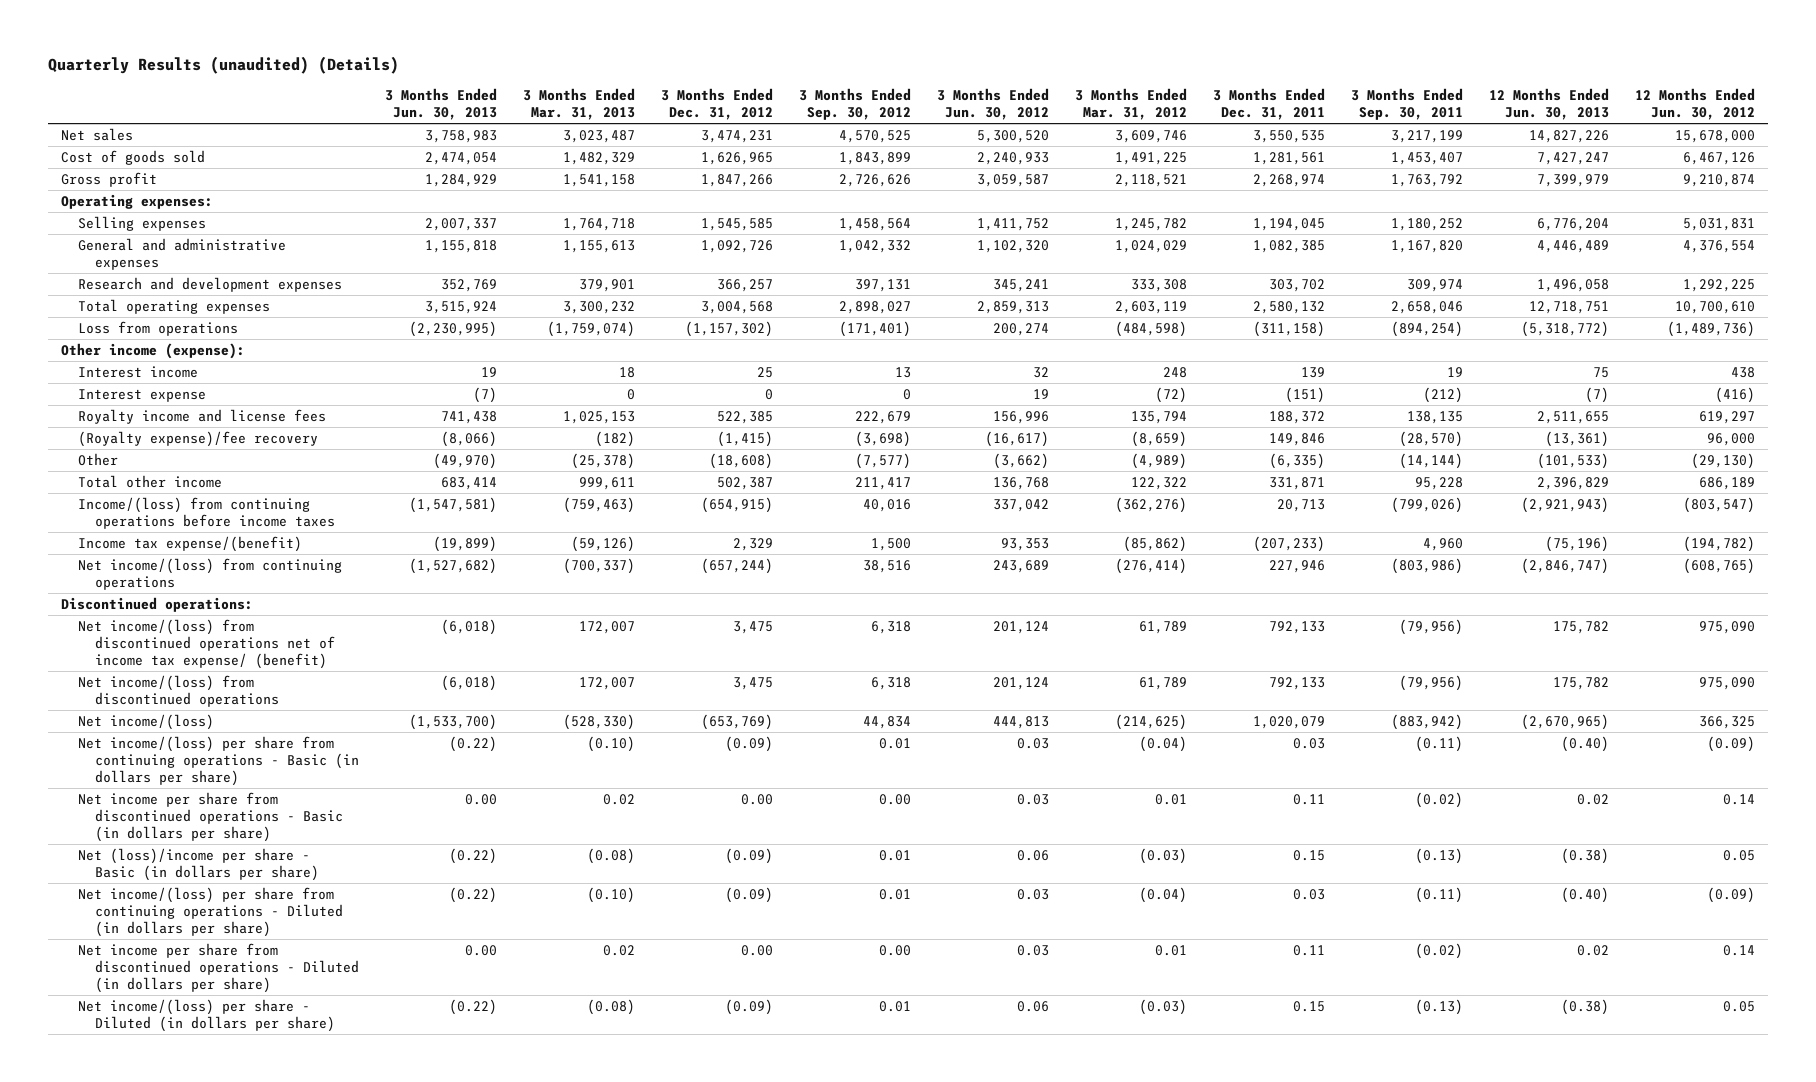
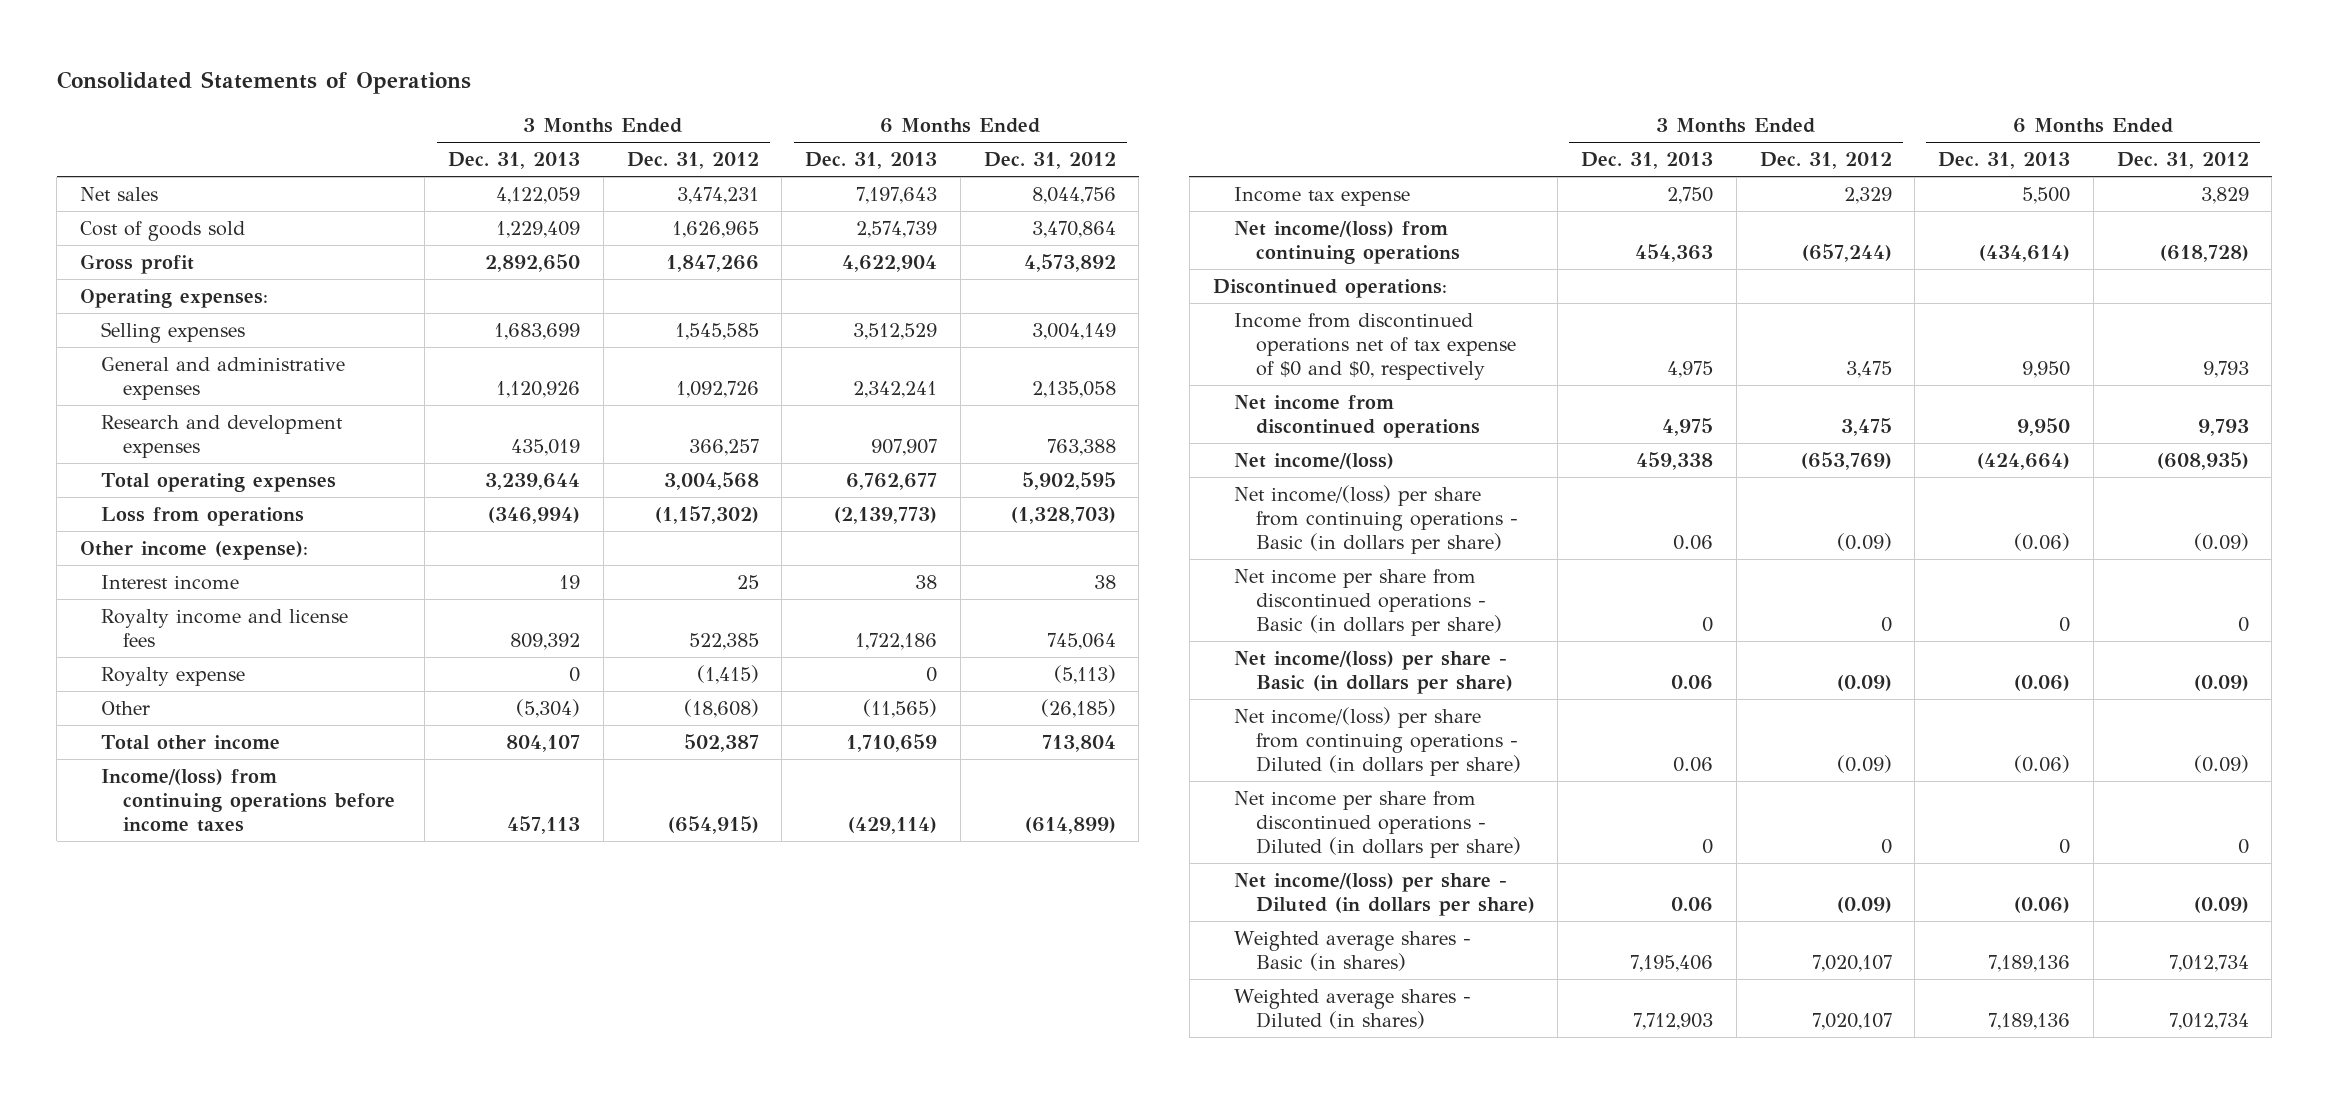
- Quarterly Results (unaudited) (Details)
+ Consolidated Statements of Operations
- | 3 Months Ended Jun. 30, 2013 | 3 Months Ended Mar. 31, 2013 | 3 Months Ended Dec. 31, 2012 | 3 Months Ended Sep. 30, 2012 | 3 Months Ended Jun. 30, 2012 | 3 Months Ended Mar. 31, 2012 | 3 Months Ended Dec. 31, 2011 | 3 Months Ended Sep. 30, 2011 | 12 Months Ended Jun. 30, 2013 | 12 Months Ended Jun. 30, 2012
+ | 3 Months Ended Dec. 31, 2013 | 3 Months Ended Dec. 31, 2012 | 6 Months Ended Dec. 31, 2013 | 6 Months Ended Dec. 31, 2012
- Interest expense | (7) | 0 | 0 | 0 | 19 | (72) | (151) | (212) | (7) | (416)
- (Royalty expense)/fee recovery | (8,066) | (182) | (1,415) | (3,698) | (16,617) | (8,659) | 149,846 | (28,570) | (13,361) | 96,000
+ Royalty expense | 0 | (1,415) | 0 | (5,113)
- Income tax expense/(benefit) | (19,899) | (59,126) | 2,329 | 1,500 | 93,353 | (85,862) | (207,233) | 4,960 | (75,196) | (194,782)
+ Income tax expense | 2,750 | 2,329 | 5,500 | 3,829
- Net income/(loss) from discontinued operations net of income tax expense/ (benefit) | (6,018) | 172,007 | 3,475 | 6,318 | 201,124 | 61,789 | 792,133 | (79,956) | 175,782 | 975,090
- Net income/(loss) from discontinued operations | (6,018) | 172,007 | 3,475 | 6,318 | 201,124 | 61,789 | 792,133 | (79,956) | 175,782 | 975,090
+ Income from discontinued operations net of tax expense of $0 and $0, respectively | 4,975 | 3,475 | 9,950 | 9,793
+ Net income from discontinued operations | 4,975 | 3,475 | 9,950 | 9,793
- Net income per share from discontinued operations - Basic (in dollars per share) | 0.00 | 0.02 | 0.00 | 0.00 | 0.03 | 0.01 | 0.11 | (0.02) | 0.02 | 0.14
- Net (loss)/income per share - Basic (in dollars per share) | (0.22) | (0.08) | (0.09) | 0.01 | 0.06 | (0.03) | 0.15 | (0.13) | (0.38) | 0.05
+ Net income per share from discontinued operations - Basic (in dollars per share) | 0 | 0 | 0 | 0
+ Net income/(loss) per share - Basic (in dollars per share) | 0.06 | (0.09) | (0.06) | (0.09)
- Net income per share from discontinued operations - Diluted (in dollars per share) | 0.00 | 0.02 | 0.00 | 0.00 | 0.03 | 0.01 | 0.11 | (0.02) | 0.02 | 0.14
+ Net income per share from discontinued operations - Diluted (in dollars per share) | 0 | 0 | 0 | 0
+ Weighted average shares - Basic (in shares) | 7,195,406 | 7,020,107 | 7,189,136 | 7,012,734
+ Weighted average shares - Diluted (in shares) | 7,712,903 | 7,020,107 | 7,189,136 | 7,012,734

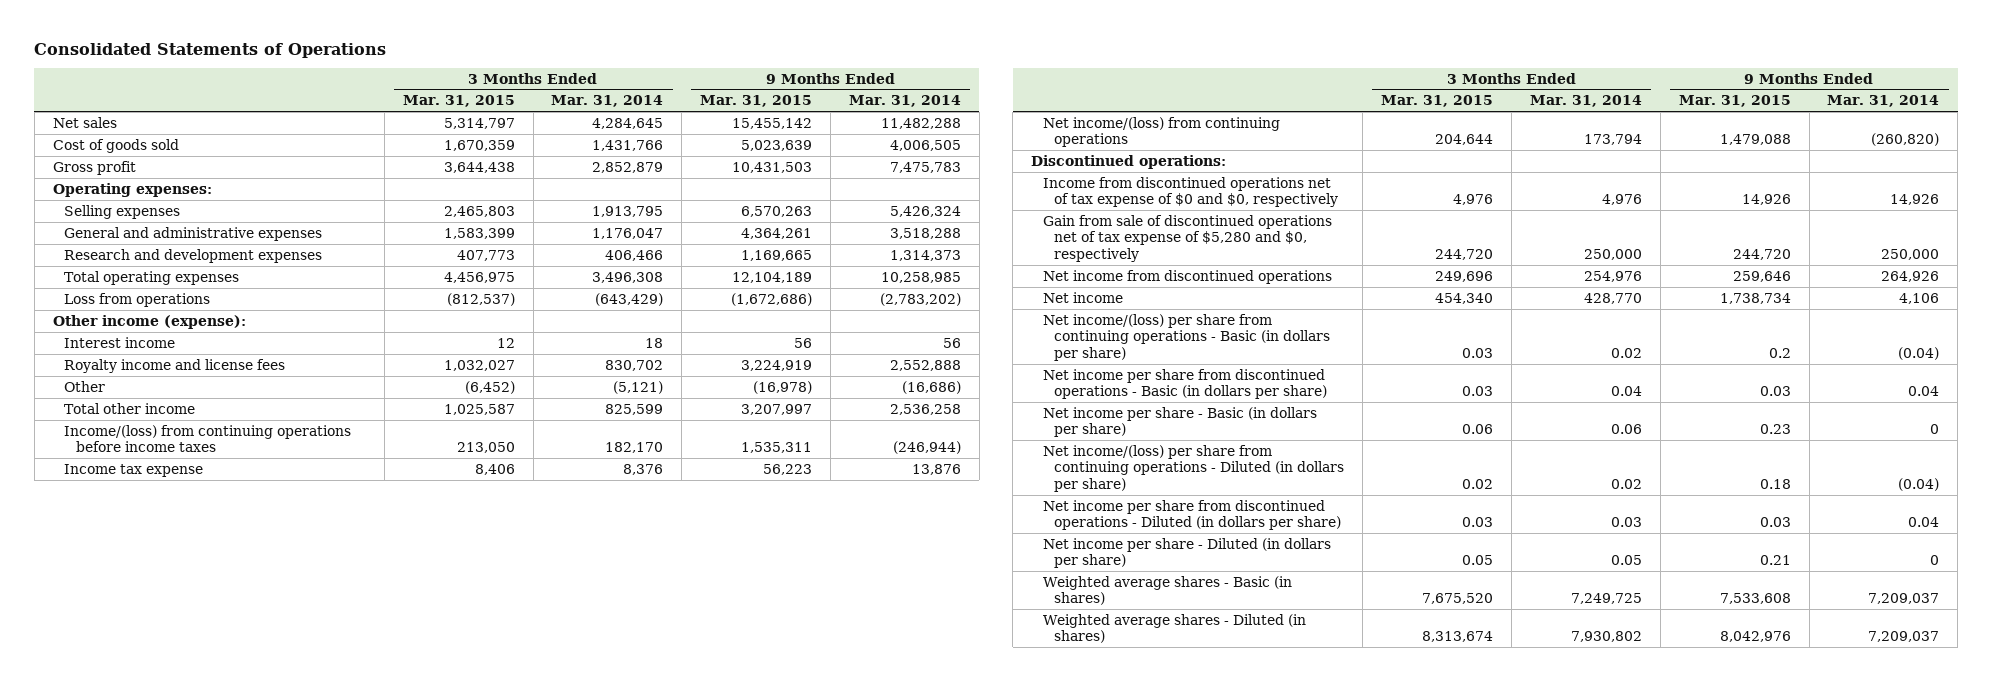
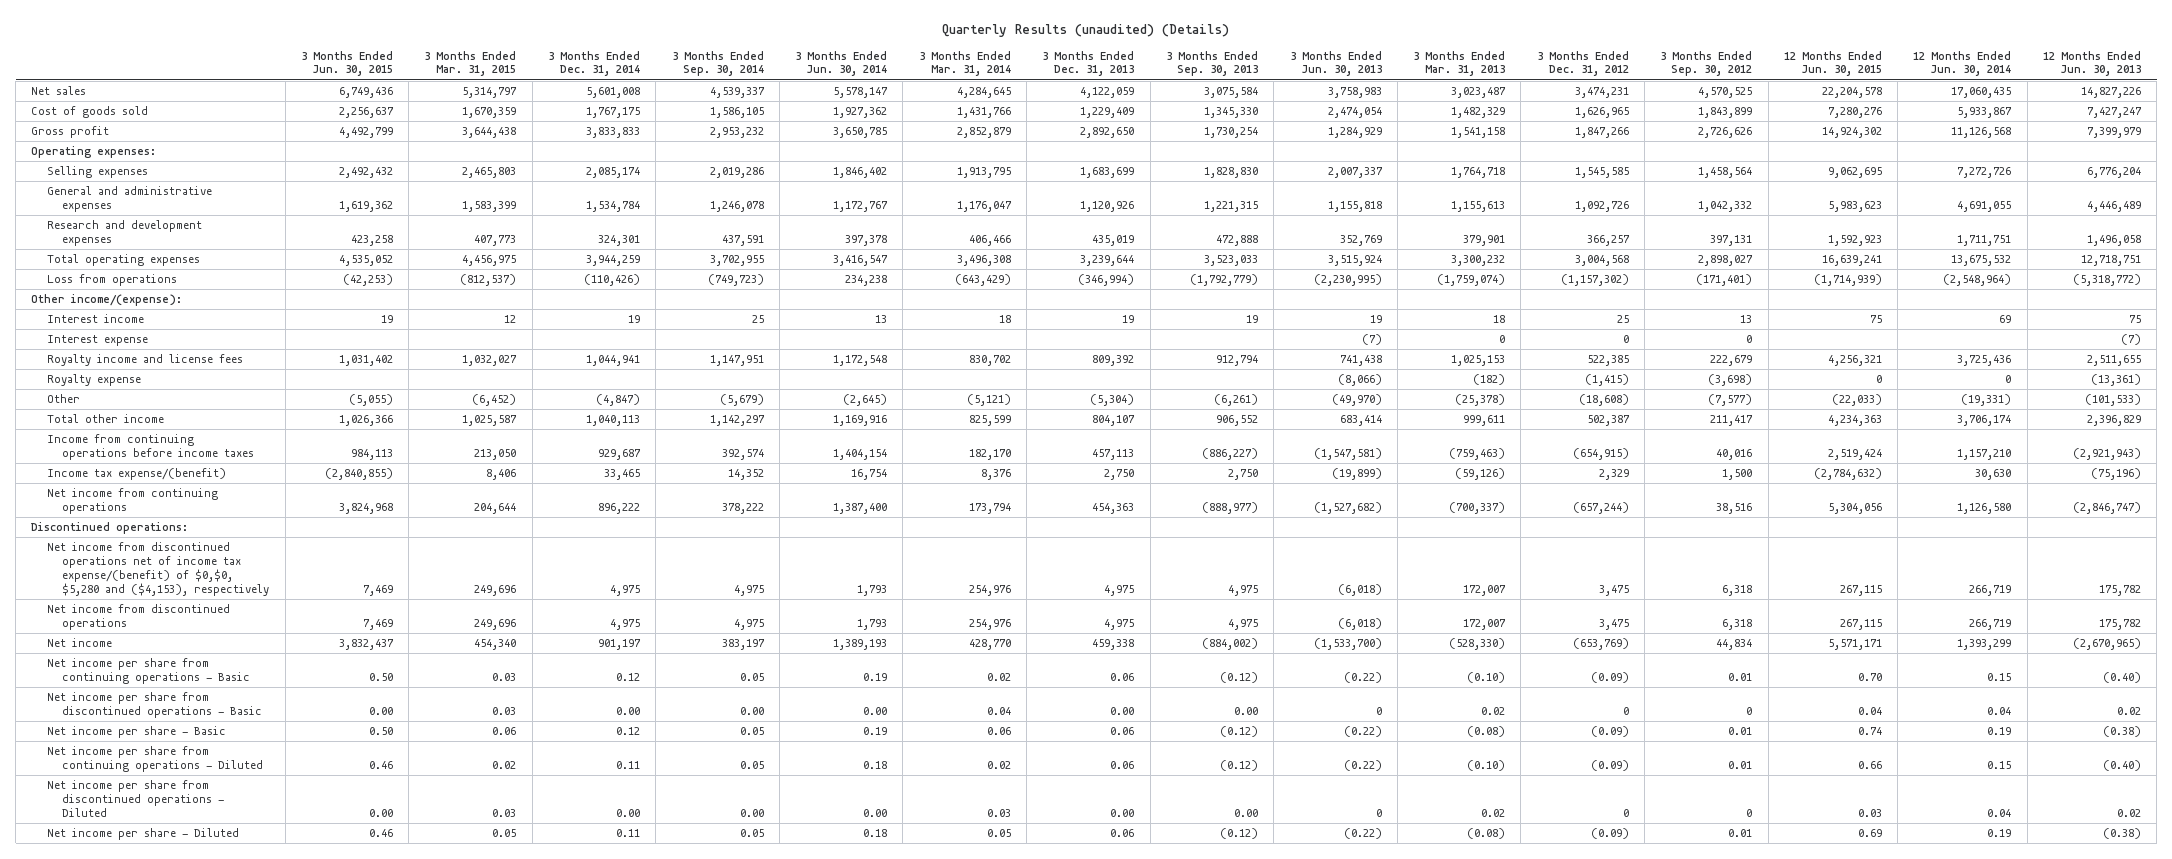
- Consolidated Statements of Operations
+ Quarterly Results (unaudited) (Details)
- | 3 Months Ended Mar. 31, 2015 | 3 Months Ended Mar. 31, 2014 | 9 Months Ended Mar. 31, 2015 | 9 Months Ended Mar. 31, 2014
+ | 3 Months Ended Jun. 30, 2015 | 3 Months Ended Mar. 31, 2015 | 3 Months Ended Dec. 31, 2014 | 3 Months Ended Sep. 30, 2014 | 3 Months Ended Jun. 30, 2014 | 3 Months Ended Mar. 31, 2014 | 3 Months Ended Dec. 31, 2013 | 3 Months Ended Sep. 30, 2013 | 3 Months Ended Jun. 30, 2013 | 3 Months Ended Mar. 31, 2013 | 3 Months Ended Dec. 31, 2012 | 3 Months Ended Sep. 30, 2012 | 12 Months Ended Jun. 30, 2015 | 12 Months Ended Jun. 30, 2014 | 12 Months Ended Jun. 30, 2013
- Other income (expense):
+ Other income/(expense):
+ Interest expense | | | | | | | | | (7) | 0 | 0 | 0 | | | (7)
+ Royalty expense | | | | | | | | | (8,066) | (182) | (1,415) | (3,698) | 0 | 0 | (13,361)
- Income/(loss) from continuing operations before income taxes | 213,050 | 182,170 | 1,535,311 | (246,944)
- Income tax expense | 8,406 | 8,376 | 56,223 | 13,876
- Net income/(loss) from continuing operations | 204,644 | 173,794 | 1,479,088 | (260,820)
+ Income from continuing operations before income taxes | 984,113 | 213,050 | 929,687 | 392,574 | 1,404,154 | 182,170 | 457,113 | (886,227) | (1,547,581) | (759,463) | (654,915) | 40,016 | 2,519,424 | 1,157,210 | (2,921,943)
+ Income tax expense/(benefit) | (2,840,855) | 8,406 | 33,465 | 14,352 | 16,754 | 8,376 | 2,750 | 2,750 | (19,899) | (59,126) | 2,329 | 1,500 | (2,784,632) | 30,630 | (75,196)
+ Net income from continuing operations | 3,824,968 | 204,644 | 896,222 | 378,222 | 1,387,400 | 173,794 | 454,363 | (888,977) | (1,527,682) | (700,337) | (657,244) | 38,516 | 5,304,056 | 1,126,580 | (2,846,747)
- Income from discontinued operations net of tax expense of $0 and $0, respectively | 4,976 | 4,976 | 14,926 | 14,926
- Gain from sale of discontinued operations net of tax expense of $5,280 and $0, respectively | 244,720 | 250,000 | 244,720 | 250,000
+ Net income from discontinued operations net of income tax expense/(benefit) of $0,$0, $5,280 and ($4,153), respectively | 7,469 | 249,696 | 4,975 | 4,975 | 1,793 | 254,976 | 4,975 | 4,975 | (6,018) | 172,007 | 3,475 | 6,318 | 267,115 | 266,719 | 175,782
- Net income/(loss) per share from continuing operations - Basic (in dollars per share) | 0.03 | 0.02 | 0.2 | (0.04)
- Net income per share from discontinued operations - Basic (in dollars per share) | 0.03 | 0.04 | 0.03 | 0.04
- Net income per share - Basic (in dollars per share) | 0.06 | 0.06 | 0.23 | 0
- Net income/(loss) per share from continuing operations - Diluted (in dollars per share) | 0.02 | 0.02 | 0.18 | (0.04)
- Net income per share from discontinued operations - Diluted (in dollars per share) | 0.03 | 0.03 | 0.03 | 0.04
- Net income per share - Diluted (in dollars per share) | 0.05 | 0.05 | 0.21 | 0
- Weighted average shares - Basic (in shares) | 7,675,520 | 7,249,725 | 7,533,608 | 7,209,037
- Weighted average shares - Diluted (in shares) | 8,313,674 | 7,930,802 | 8,042,976 | 7,209,037
+ Net income per share from continuing operations - Basic | 0.50 | 0.03 | 0.12 | 0.05 | 0.19 | 0.02 | 0.06 | (0.12) | (0.22) | (0.10) | (0.09) | 0.01 | 0.70 | 0.15 | (0.40)
+ Net income per share from discontinued operations - Basic | 0.00 | 0.03 | 0.00 | 0.00 | 0.00 | 0.04 | 0.00 | 0.00 | 0 | 0.02 | 0 | 0 | 0.04 | 0.04 | 0.02
+ Net income per share - Basic | 0.50 | 0.06 | 0.12 | 0.05 | 0.19 | 0.06 | 0.06 | (0.12) | (0.22) | (0.08) | (0.09) | 0.01 | 0.74 | 0.19 | (0.38)
+ Net income per share from continuing operations - Diluted | 0.46 | 0.02 | 0.11 | 0.05 | 0.18 | 0.02 | 0.06 | (0.12) | (0.22) | (0.10) | (0.09) | 0.01 | 0.66 | 0.15 | (0.40)
+ Net income per share from discontinued operations - Diluted | 0.00 | 0.03 | 0.00 | 0.00 | 0.00 | 0.03 | 0.00 | 0.00 | 0 | 0.02 | 0 | 0 | 0.03 | 0.04 | 0.02
+ Net income per share - Diluted | 0.46 | 0.05 | 0.11 | 0.05 | 0.18 | 0.05 | 0.06 | (0.12) | (0.22) | (0.08) | (0.09) | 0.01 | 0.69 | 0.19 | (0.38)

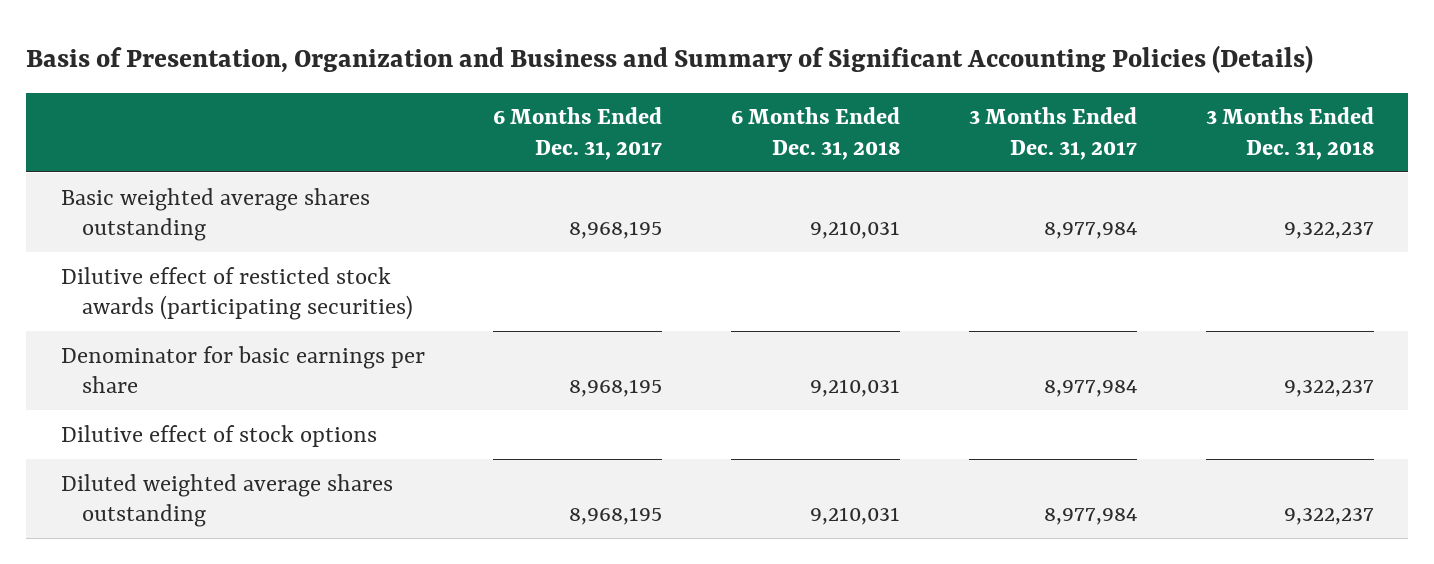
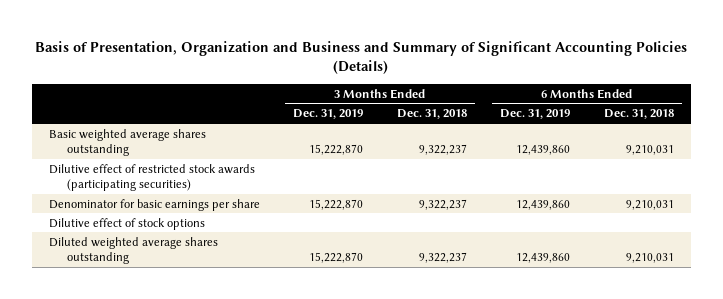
- | 6 Months Ended Dec. 31, 2017 | 6 Months Ended Dec. 31, 2018 | 3 Months Ended Dec. 31, 2017 | 3 Months Ended Dec. 31, 2018
+ | 3 Months Ended Dec. 31, 2019 | 3 Months Ended Dec. 31, 2018 | 6 Months Ended Dec. 31, 2019 | 6 Months Ended Dec. 31, 2018
- Dilutive effect of resticted stock awards (participating securities)
+ Dilutive effect of restricted stock awards (participating securities)

